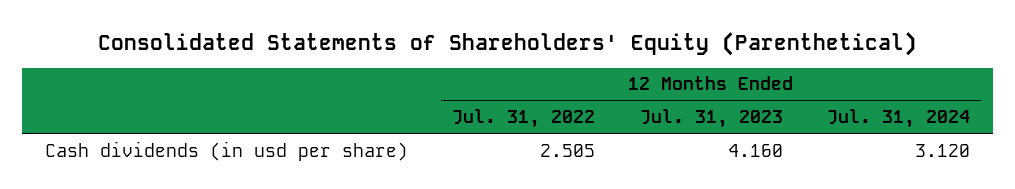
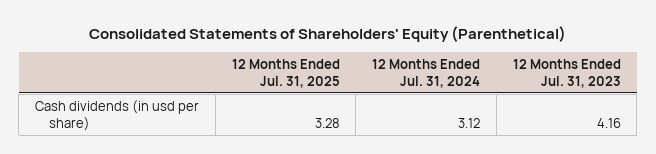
- | 12 Months Ended Jul. 31, 2022 | 12 Months Ended Jul. 31, 2023 | 12 Months Ended Jul. 31, 2024
+ | 12 Months Ended Jul. 31, 2025 | 12 Months Ended Jul. 31, 2024 | 12 Months Ended Jul. 31, 2023
- Cash dividends (in usd per share) | 2.505 | 4.160 | 3.120
+ Cash dividends (in usd per share) | 3.28 | 3.12 | 4.16

